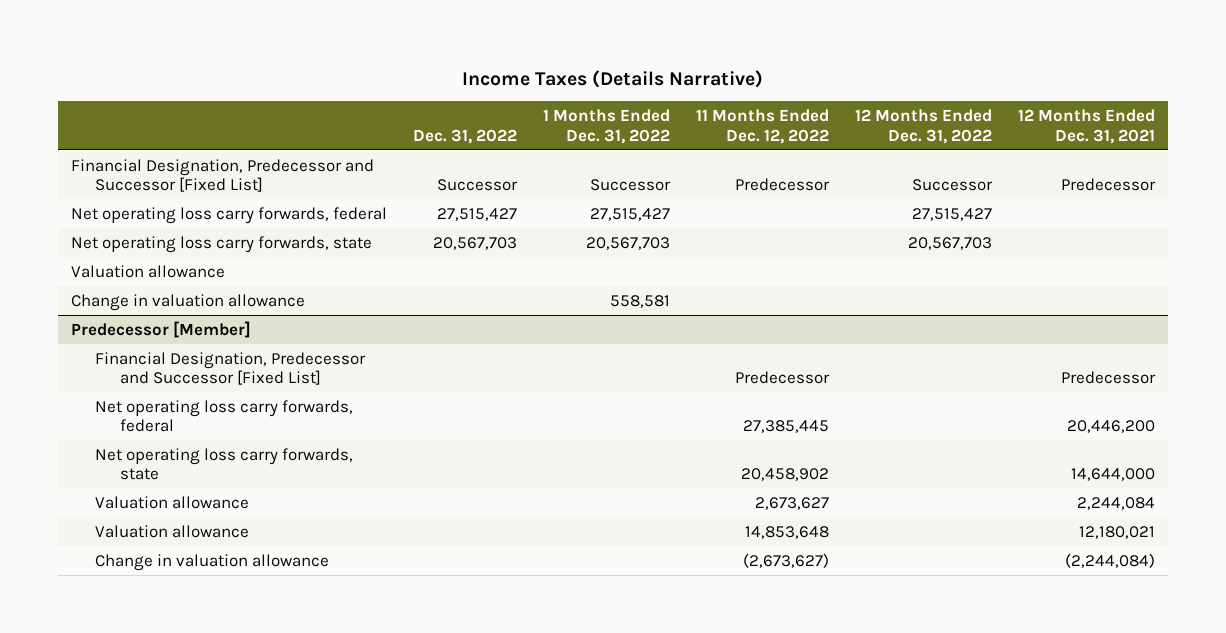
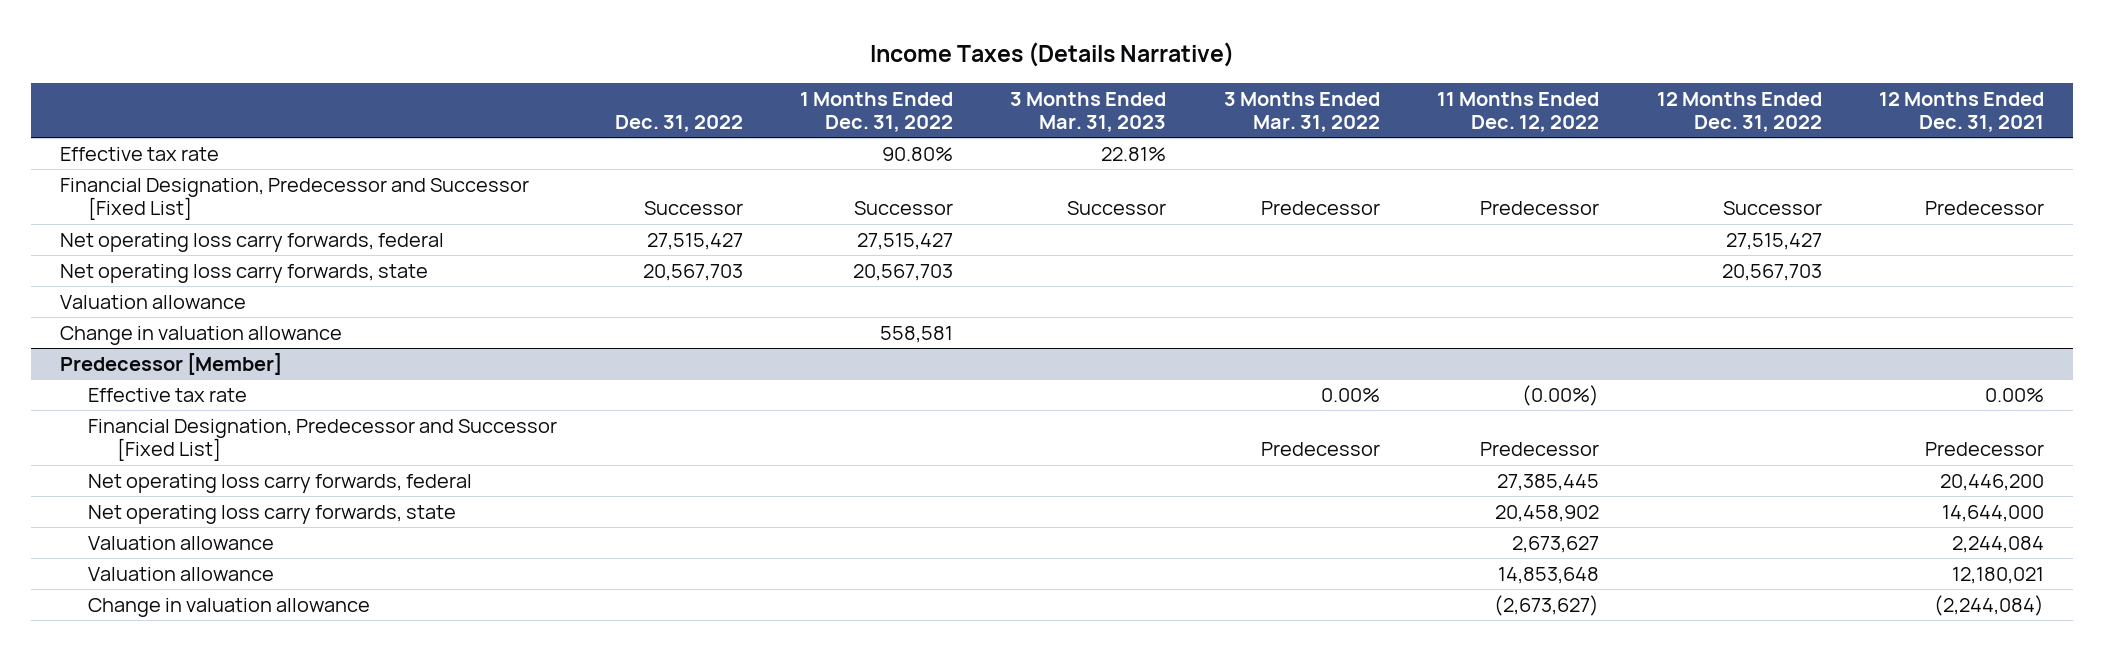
- | Dec. 31, 2022 | 1 Months Ended Dec. 31, 2022 | 11 Months Ended Dec. 12, 2022 | 12 Months Ended Dec. 31, 2022 | 12 Months Ended Dec. 31, 2021
+ | Dec. 31, 2022 | 1 Months Ended Dec. 31, 2022 | 3 Months Ended Mar. 31, 2023 | 3 Months Ended Mar. 31, 2022 | 11 Months Ended Dec. 12, 2022 | 12 Months Ended Dec. 31, 2022 | 12 Months Ended Dec. 31, 2021
+ Effective tax rate | | 90.80% | 22.81% | | | |
@ Predecessor [Member]
+ Effective tax rate | | | | 0.00% | (0.00%) | | 0.00%

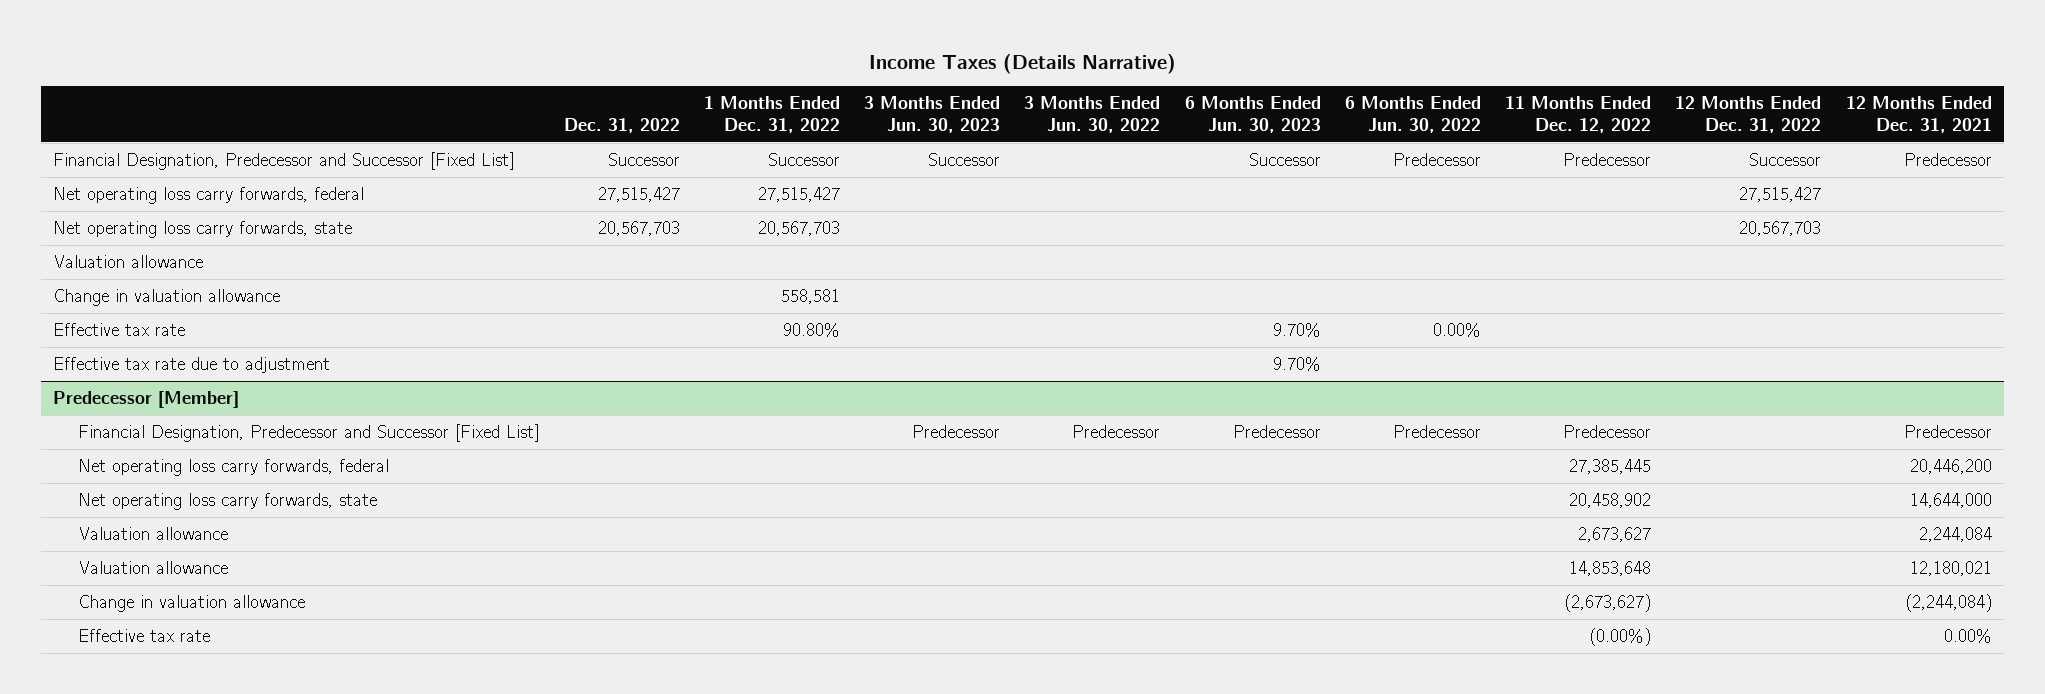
- | Dec. 31, 2022 | 1 Months Ended Dec. 31, 2022 | 3 Months Ended Mar. 31, 2023 | 3 Months Ended Mar. 31, 2022 | 11 Months Ended Dec. 12, 2022 | 12 Months Ended Dec. 31, 2022 | 12 Months Ended Dec. 31, 2021
+ | Dec. 31, 2022 | 1 Months Ended Dec. 31, 2022 | 3 Months Ended Jun. 30, 2023 | 3 Months Ended Jun. 30, 2022 | 6 Months Ended Jun. 30, 2023 | 6 Months Ended Jun. 30, 2022 | 11 Months Ended Dec. 12, 2022 | 12 Months Ended Dec. 31, 2022 | 12 Months Ended Dec. 31, 2021
moved down: Effective tax rate | | 90.80% | | | 9.70% | 0.00% | | |
+ Effective tax rate due to adjustment | | | | | 9.70% | | | |
@ Predecessor [Member]
moved down: Effective tax rate | | | | | | | (0.00%) | | 0.00%

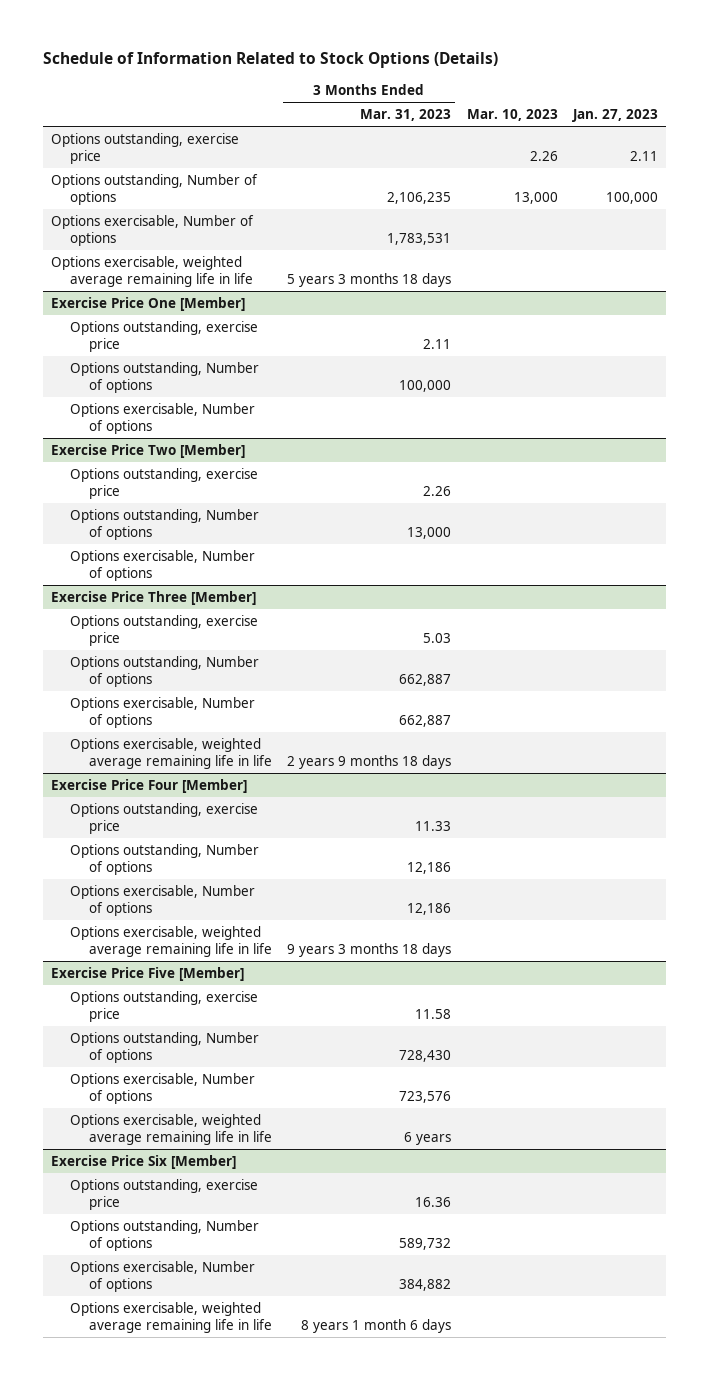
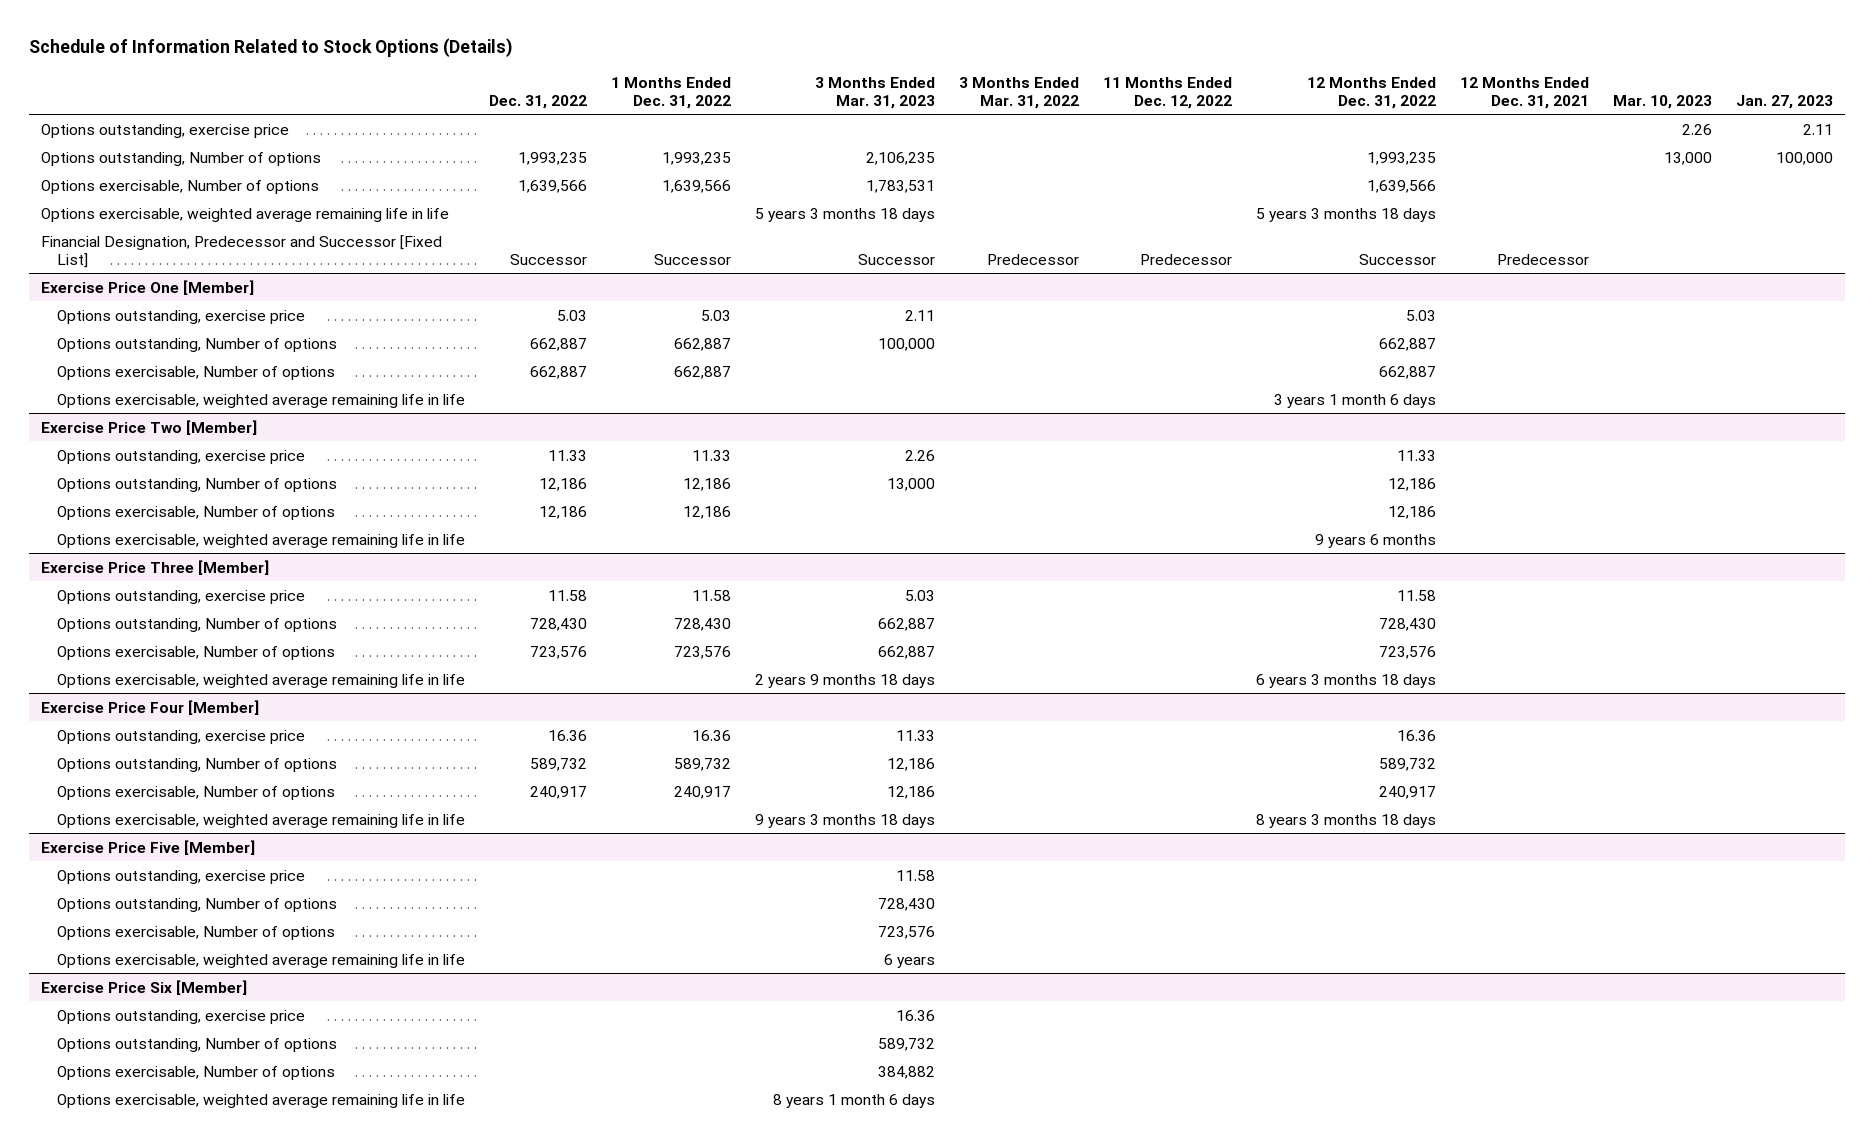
- | 3 Months Ended Mar. 31, 2023 | Mar. 10, 2023 | Jan. 27, 2023
+ | Dec. 31, 2022 | 1 Months Ended Dec. 31, 2022 | 3 Months Ended Mar. 31, 2023 | 3 Months Ended Mar. 31, 2022 | 11 Months Ended Dec. 12, 2022 | 12 Months Ended Dec. 31, 2022 | 12 Months Ended Dec. 31, 2021 | Mar. 10, 2023 | Jan. 27, 2023
+ Financial Designation, Predecessor and Successor [Fixed List] | Successor | Successor | Successor | Predecessor | Predecessor | Successor | Predecessor | |
@ Exercise Price One [Member]
+ Options exercisable, weighted average remaining life in life | | | | | | 3 years 1 month 6 days | | |
@ Exercise Price Two [Member]
+ Options exercisable, weighted average remaining life in life | | | | | | 9 years 6 months | | |

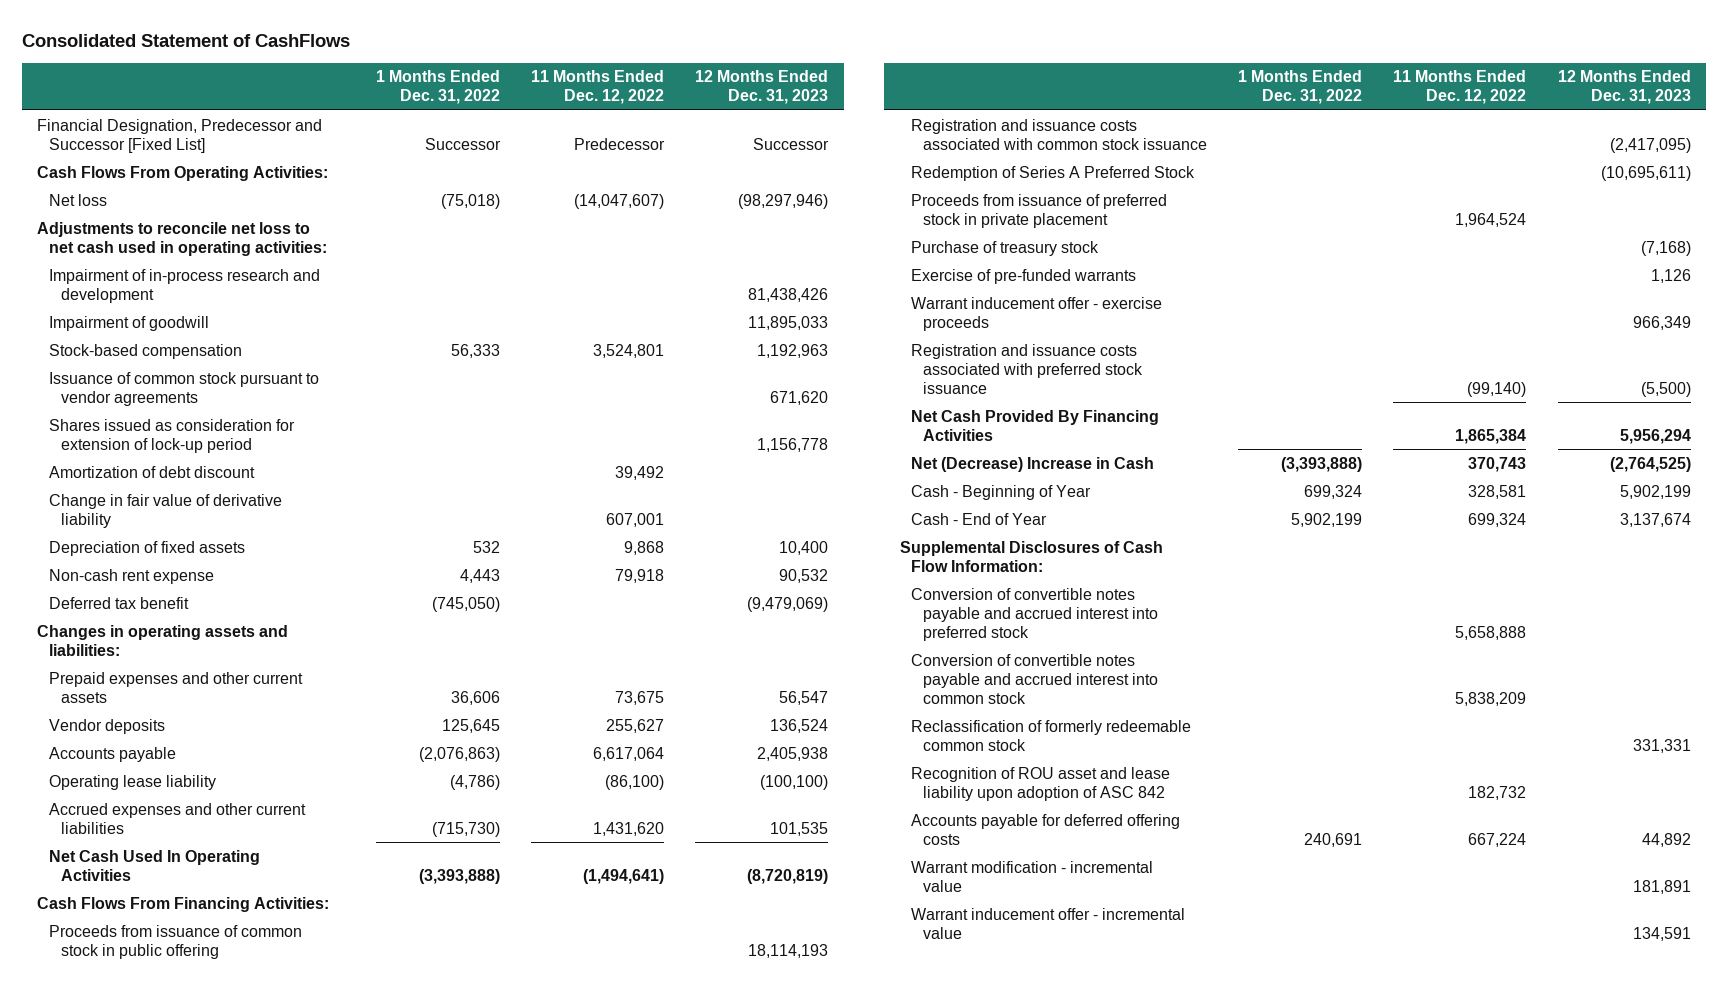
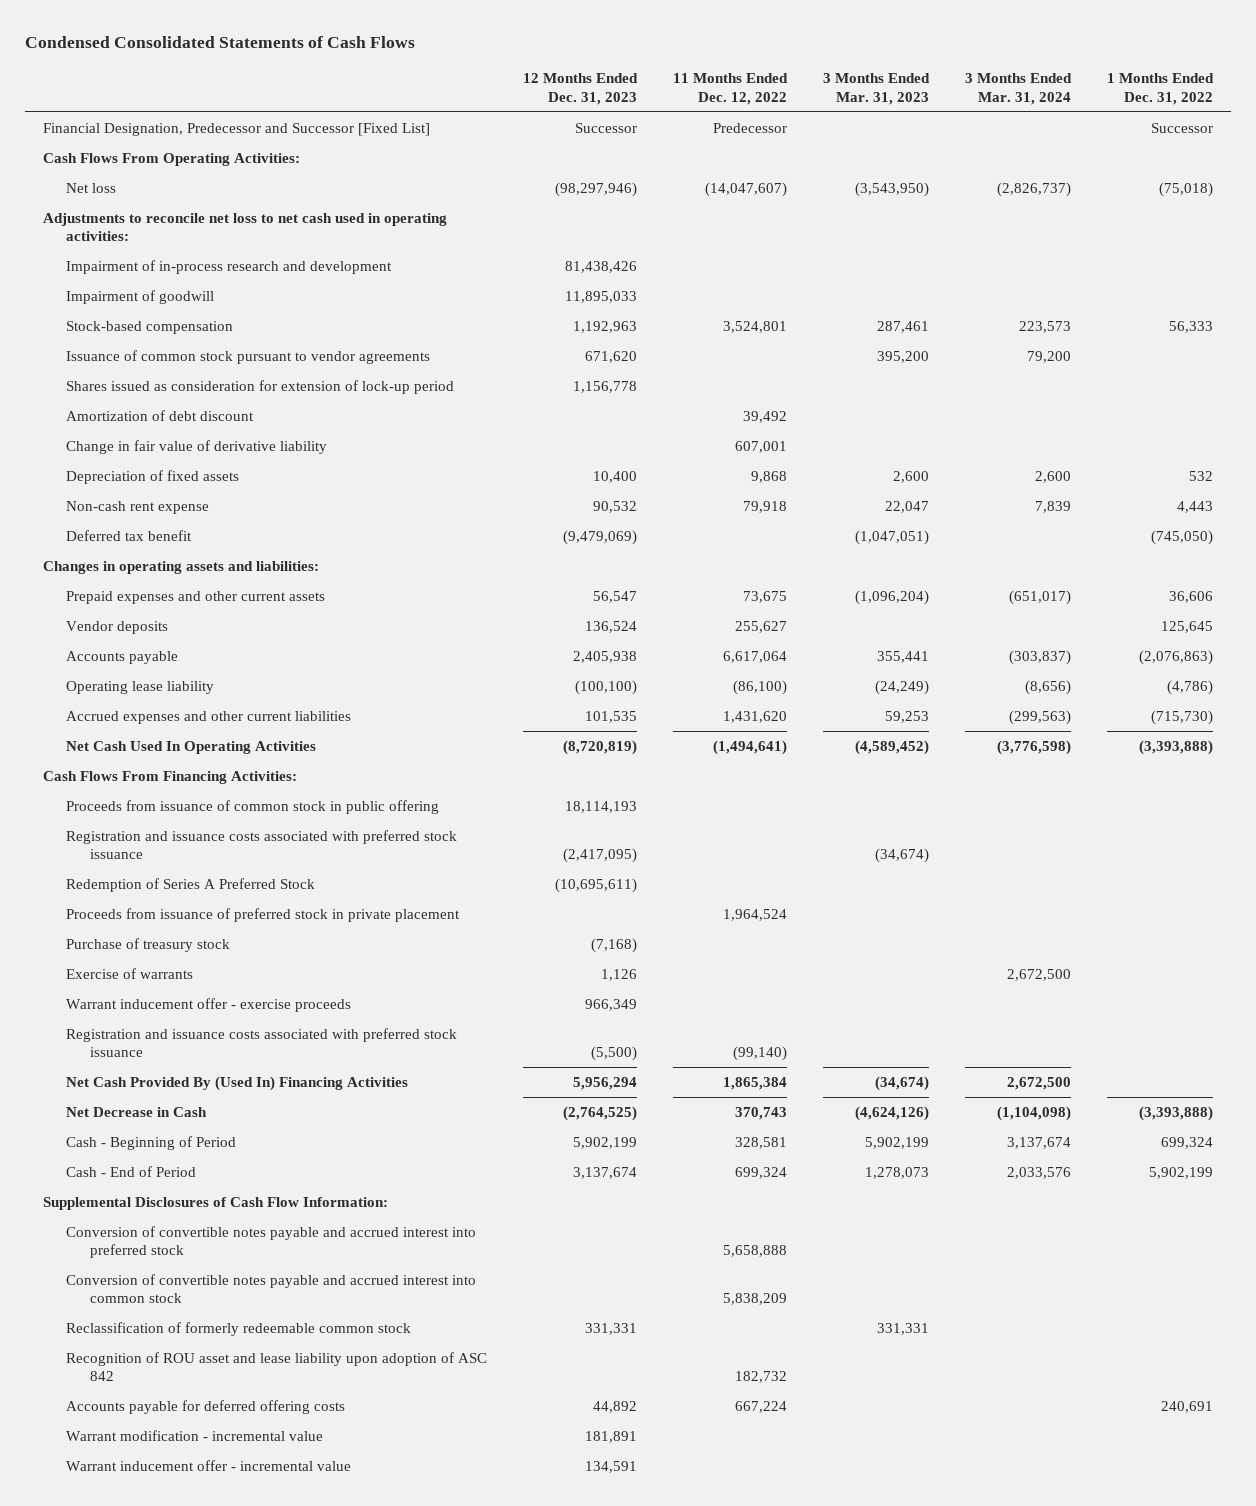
- Consolidated Statement of CashFlows
+ Condensed Consolidated Statements of Cash Flows
- | 1 Months Ended Dec. 31, 2022 | 11 Months Ended Dec. 12, 2022 | 12 Months Ended Dec. 31, 2023
+ | 12 Months Ended Dec. 31, 2023 | 11 Months Ended Dec. 12, 2022 | 3 Months Ended Mar. 31, 2023 | 3 Months Ended Mar. 31, 2024 | 1 Months Ended Dec. 31, 2022
- Registration and issuance costs associated with common stock issuance | | | (2,417,095)
+ Registration and issuance costs associated with preferred stock issuance | (2,417,095) | | (34,674) | |
- Exercise of pre-funded warrants | | | 1,126
+ Exercise of warrants | 1,126 | | | 2,672,500 |
- Net Cash Provided By Financing Activities | | 1,865,384 | 5,956,294
- Net (Decrease) Increase in Cash | (3,393,888) | 370,743 | (2,764,525)
- Cash - Beginning of Year | 699,324 | 328,581 | 5,902,199
- Cash - End of Year | 5,902,199 | 699,324 | 3,137,674
+ Net Cash Provided By (Used In) Financing Activities | 5,956,294 | 1,865,384 | (34,674) | 2,672,500 |
+ Net Decrease in Cash | (2,764,525) | 370,743 | (4,624,126) | (1,104,098) | (3,393,888)
+ Cash - Beginning of Period | 5,902,199 | 328,581 | 5,902,199 | 3,137,674 | 699,324
+ Cash - End of Period | 3,137,674 | 699,324 | 1,278,073 | 2,033,576 | 5,902,199

